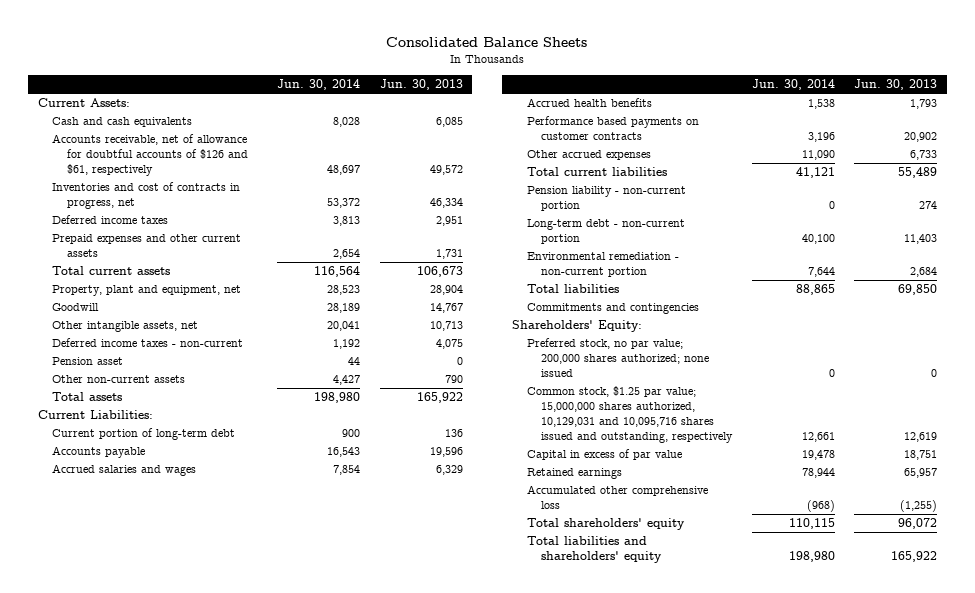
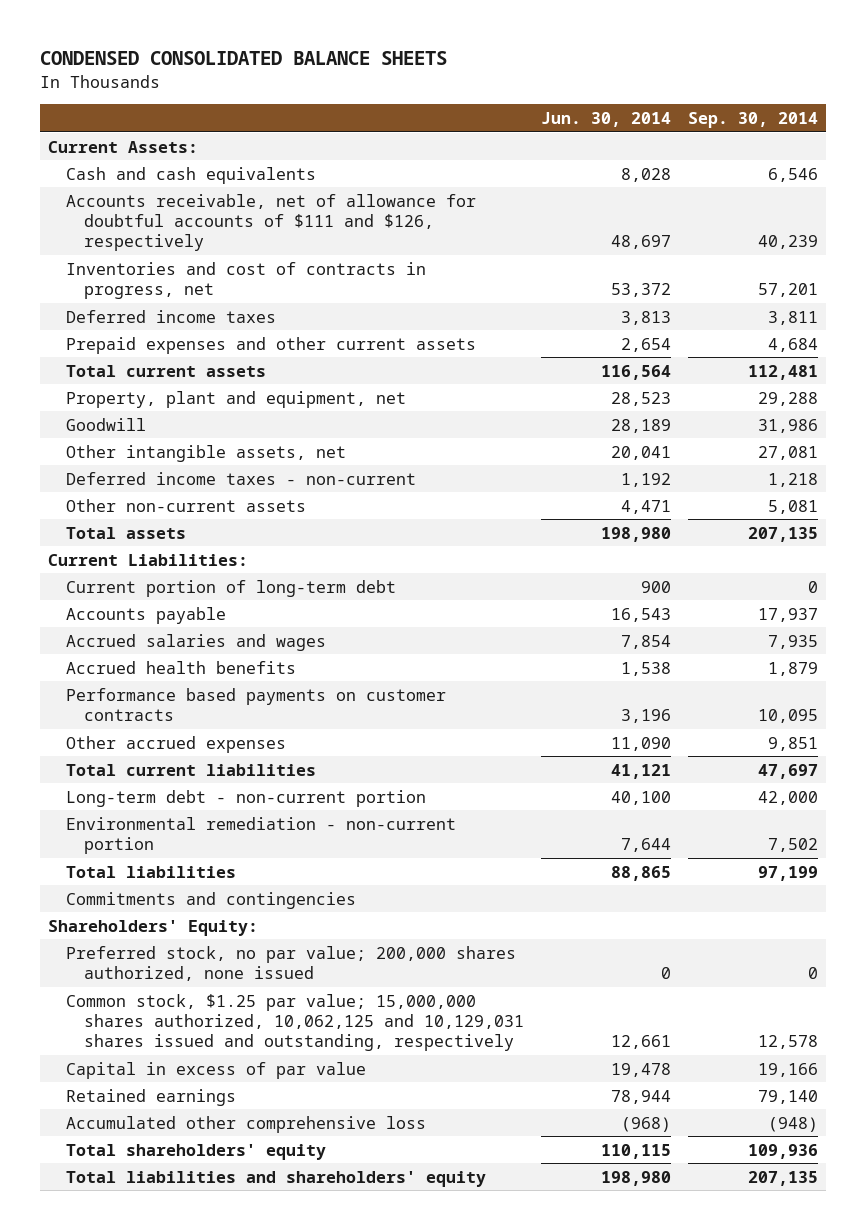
- Consolidated Balance Sheets
+ CONDENSED CONSOLIDATED BALANCE SHEETS
- | Jun. 30, 2014 | Jun. 30, 2013
+ | Jun. 30, 2014 | Sep. 30, 2014
- Accounts receivable, net of allowance for doubtful accounts of $126 and $61, respectively | 48,697 | 49,572
+ Accounts receivable, net of allowance for doubtful accounts of $111 and $126, respectively | 48,697 | 40,239
- Pension asset | 44 | 0
- Other non-current assets | 4,427 | 790
+ Other non-current assets | 4,471 | 5,081
- Pension liability - non-current portion | 0 | 274
- Preferred stock, no par value; 200,000 shares authorized; none issued | 0 | 0
- Common stock, $1.25 par value; 15,000,000 shares authorized, 10,129,031 and 10,095,716 shares issued and outstanding, respectively | 12,661 | 12,619
+ Preferred stock, no par value; 200,000 shares authorized, none issued | 0 | 0
+ Common stock, $1.25 par value; 15,000,000 shares authorized, 10,062,125 and 10,129,031 shares issued and outstanding, respectively | 12,661 | 12,578

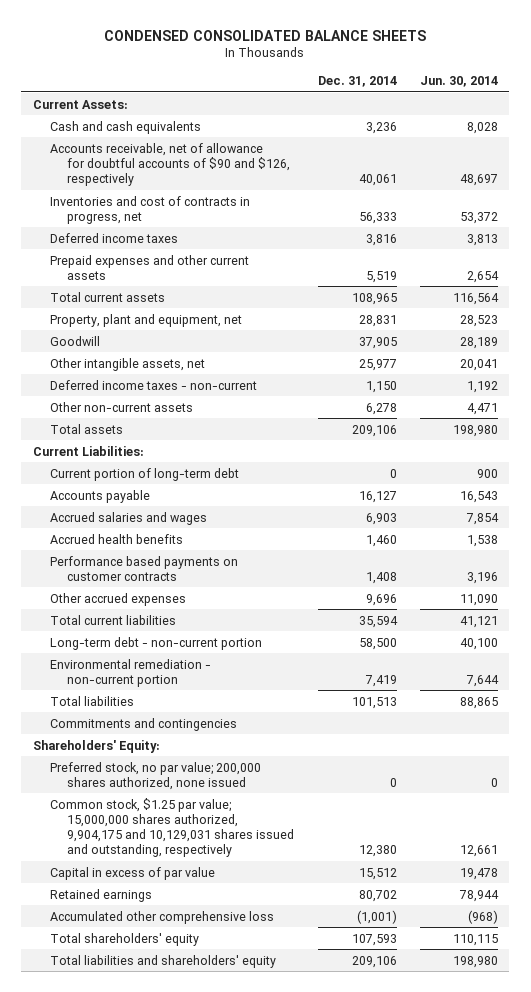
- | Jun. 30, 2014 | Sep. 30, 2014
+ | Dec. 31, 2014 | Jun. 30, 2014
- Accounts receivable, net of allowance for doubtful accounts of $111 and $126, respectively | 48,697 | 40,239
+ Accounts receivable, net of allowance for doubtful accounts of $90 and $126, respectively | 40,061 | 48,697
- Common stock, $1.25 par value; 15,000,000 shares authorized, 10,062,125 and 10,129,031 shares issued and outstanding, respectively | 12,661 | 12,578
+ Common stock, $1.25 par value; 15,000,000 shares authorized, 9,904,175 and 10,129,031 shares issued and outstanding, respectively | 12,380 | 12,661

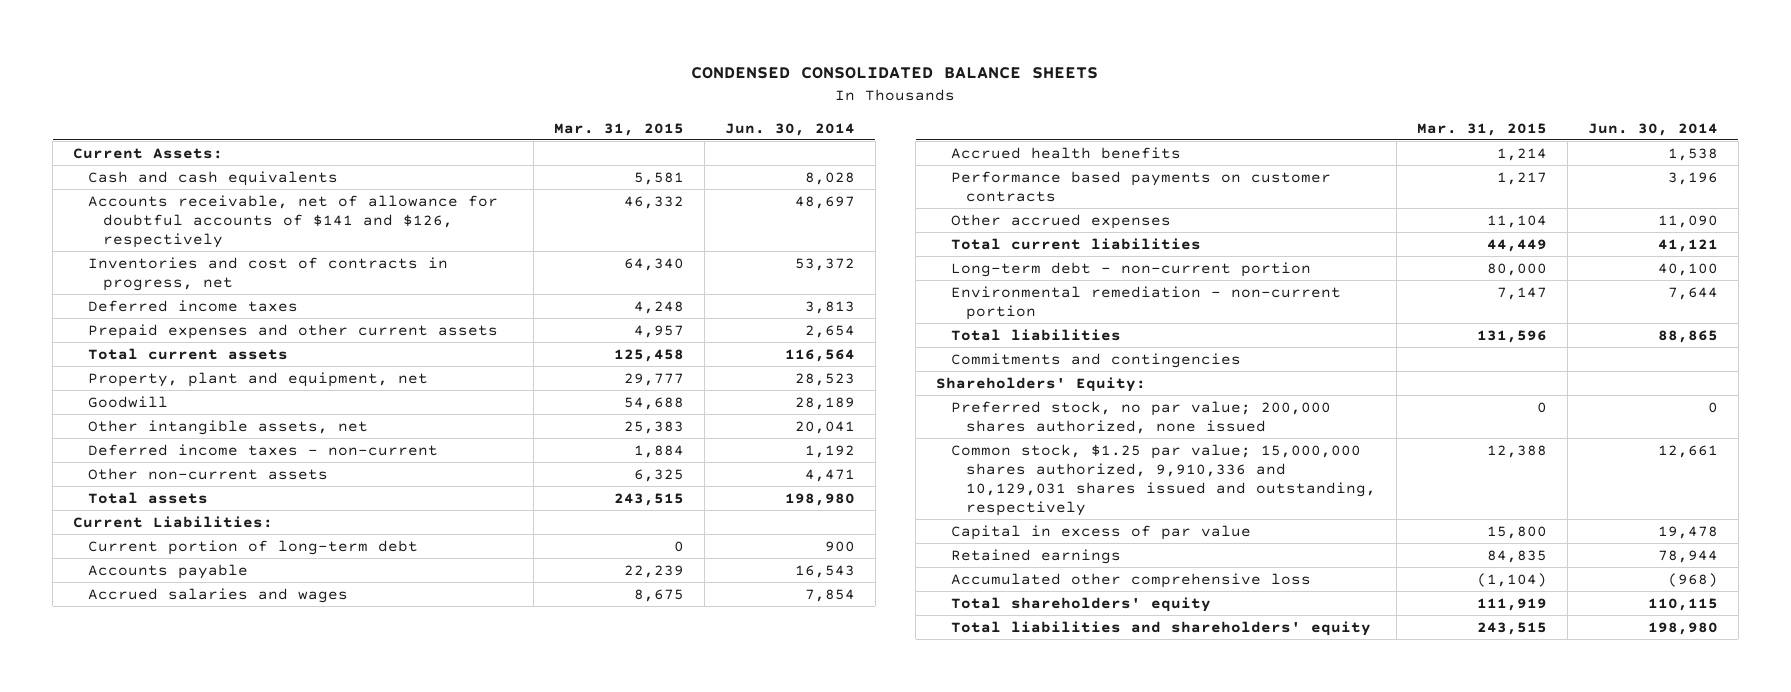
- | Dec. 31, 2014 | Jun. 30, 2014
+ | Mar. 31, 2015 | Jun. 30, 2014
- Accounts receivable, net of allowance for doubtful accounts of $90 and $126, respectively | 40,061 | 48,697
+ Accounts receivable, net of allowance for doubtful accounts of $141 and $126, respectively | 46,332 | 48,697
- Common stock, $1.25 par value; 15,000,000 shares authorized, 9,904,175 and 10,129,031 shares issued and outstanding, respectively | 12,380 | 12,661
+ Common stock, $1.25 par value; 15,000,000 shares authorized, 9,910,336 and 10,129,031 shares issued and outstanding, respectively | 12,388 | 12,661

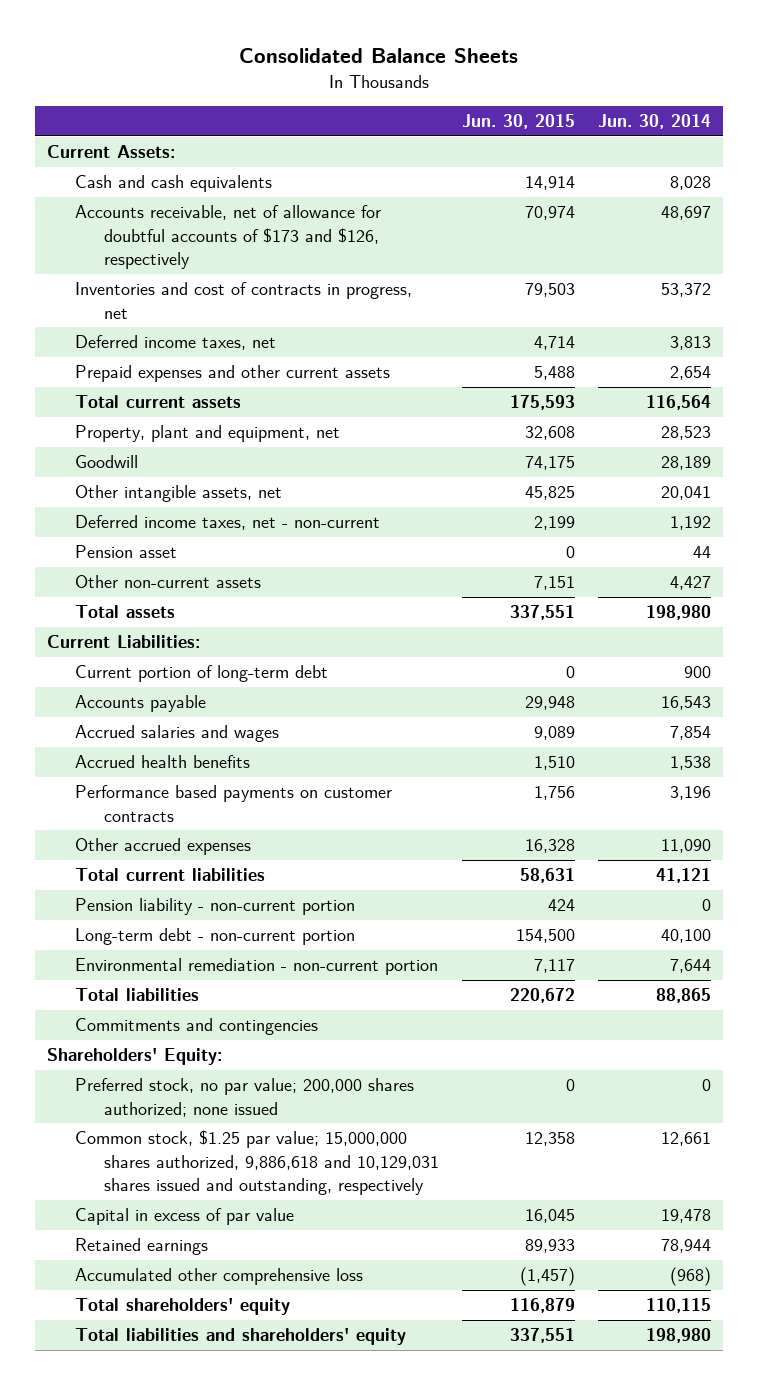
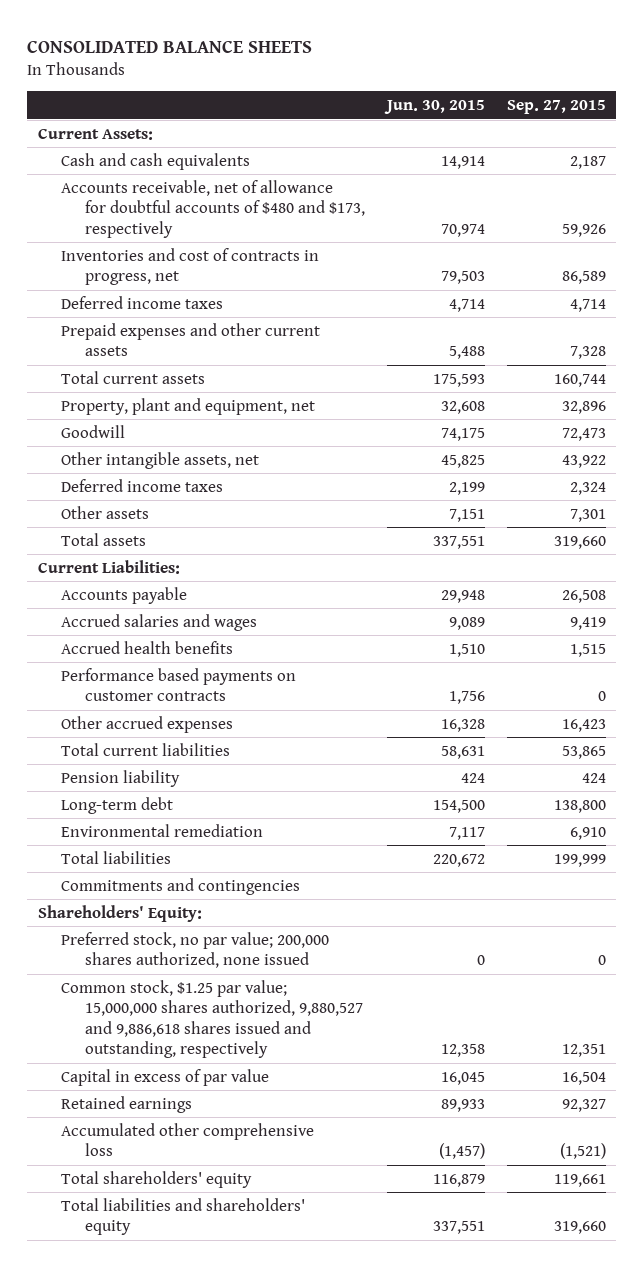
- Consolidated Balance Sheets
+ CONSOLIDATED BALANCE SHEETS
- | Jun. 30, 2015 | Jun. 30, 2014
+ | Jun. 30, 2015 | Sep. 27, 2015
- Accounts receivable, net of allowance for doubtful accounts of $173 and $126, respectively | 70,974 | 48,697
+ Accounts receivable, net of allowance for doubtful accounts of $480 and $173, respectively | 70,974 | 59,926
- Deferred income taxes, net | 4,714 | 3,813
+ Deferred income taxes | 4,714 | 4,714
- Deferred income taxes, net - non-current | 2,199 | 1,192
- Pension asset | 0 | 44
- Other non-current assets | 7,151 | 4,427
+ Deferred income taxes | 2,199 | 2,324
+ Other assets | 7,151 | 7,301
- Current portion of long-term debt | 0 | 900
- Pension liability - non-current portion | 424 | 0
- Long-term debt - non-current portion | 154,500 | 40,100
- Environmental remediation - non-current portion | 7,117 | 7,644
+ Pension liability | 424 | 424
+ Long-term debt | 154,500 | 138,800
+ Environmental remediation | 7,117 | 6,910
- Preferred stock, no par value; 200,000 shares authorized; none issued | 0 | 0
- Common stock, $1.25 par value; 15,000,000 shares authorized, 9,886,618 and 10,129,031 shares issued and outstanding, respectively | 12,358 | 12,661
+ Preferred stock, no par value; 200,000 shares authorized, none issued | 0 | 0
+ Common stock, $1.25 par value; 15,000,000 shares authorized, 9,880,527 and 9,886,618 shares issued and outstanding, respectively | 12,358 | 12,351

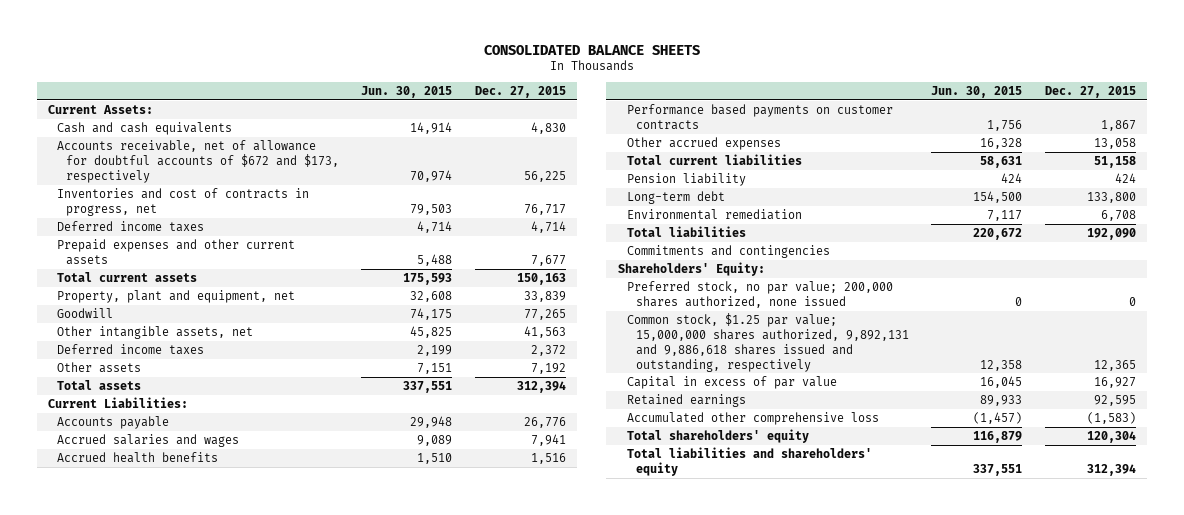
- | Jun. 30, 2015 | Sep. 27, 2015
+ | Jun. 30, 2015 | Dec. 27, 2015
- Accounts receivable, net of allowance for doubtful accounts of $480 and $173, respectively | 70,974 | 59,926
+ Accounts receivable, net of allowance for doubtful accounts of $672 and $173, respectively | 70,974 | 56,225
- Common stock, $1.25 par value; 15,000,000 shares authorized, 9,880,527 and 9,886,618 shares issued and outstanding, respectively | 12,358 | 12,351
+ Common stock, $1.25 par value; 15,000,000 shares authorized, 9,892,131 and 9,886,618 shares issued and outstanding, respectively | 12,358 | 12,365

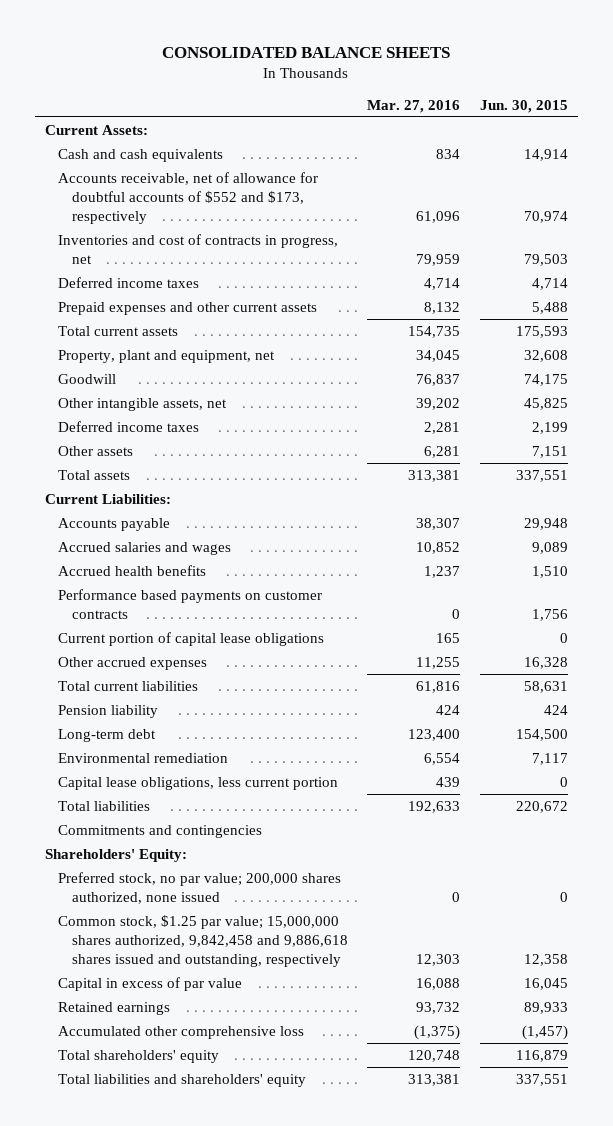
- | Jun. 30, 2015 | Dec. 27, 2015
+ | Mar. 27, 2016 | Jun. 30, 2015
- Accounts receivable, net of allowance for doubtful accounts of $672 and $173, respectively | 70,974 | 56,225
+ Accounts receivable, net of allowance for doubtful accounts of $552 and $173, respectively | 61,096 | 70,974
+ Current portion of capital lease obligations | 165 | 0
+ Capital lease obligations, less current portion | 439 | 0
- Common stock, $1.25 par value; 15,000,000 shares authorized, 9,892,131 and 9,886,618 shares issued and outstanding, respectively | 12,358 | 12,365
+ Common stock, $1.25 par value; 15,000,000 shares authorized, 9,842,458 and 9,886,618 shares issued and outstanding, respectively | 12,303 | 12,358

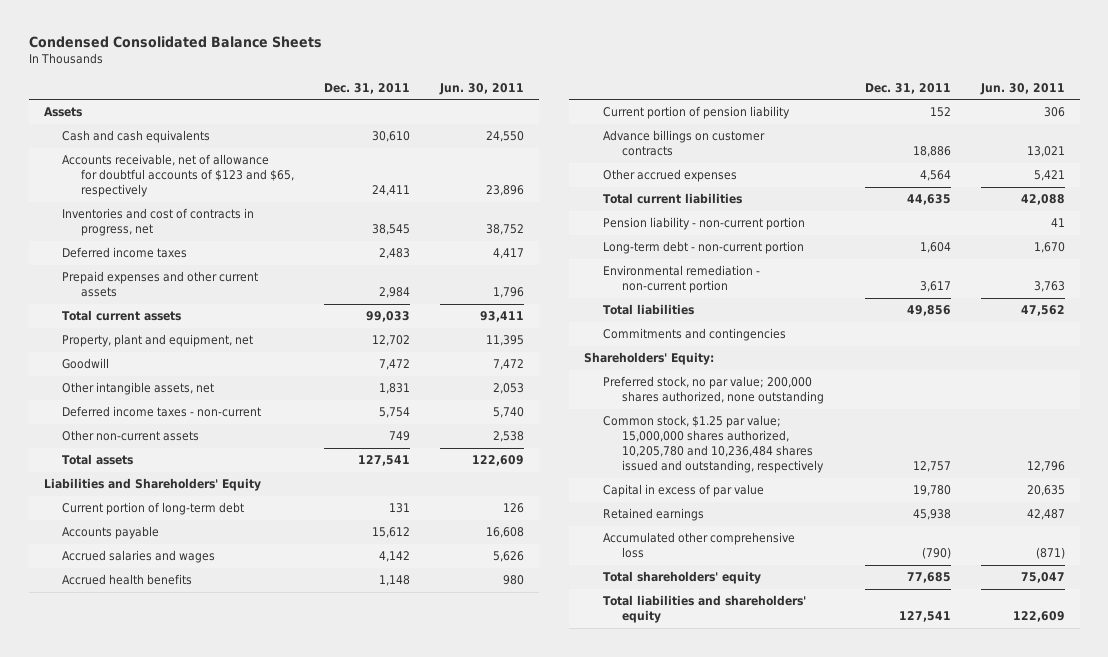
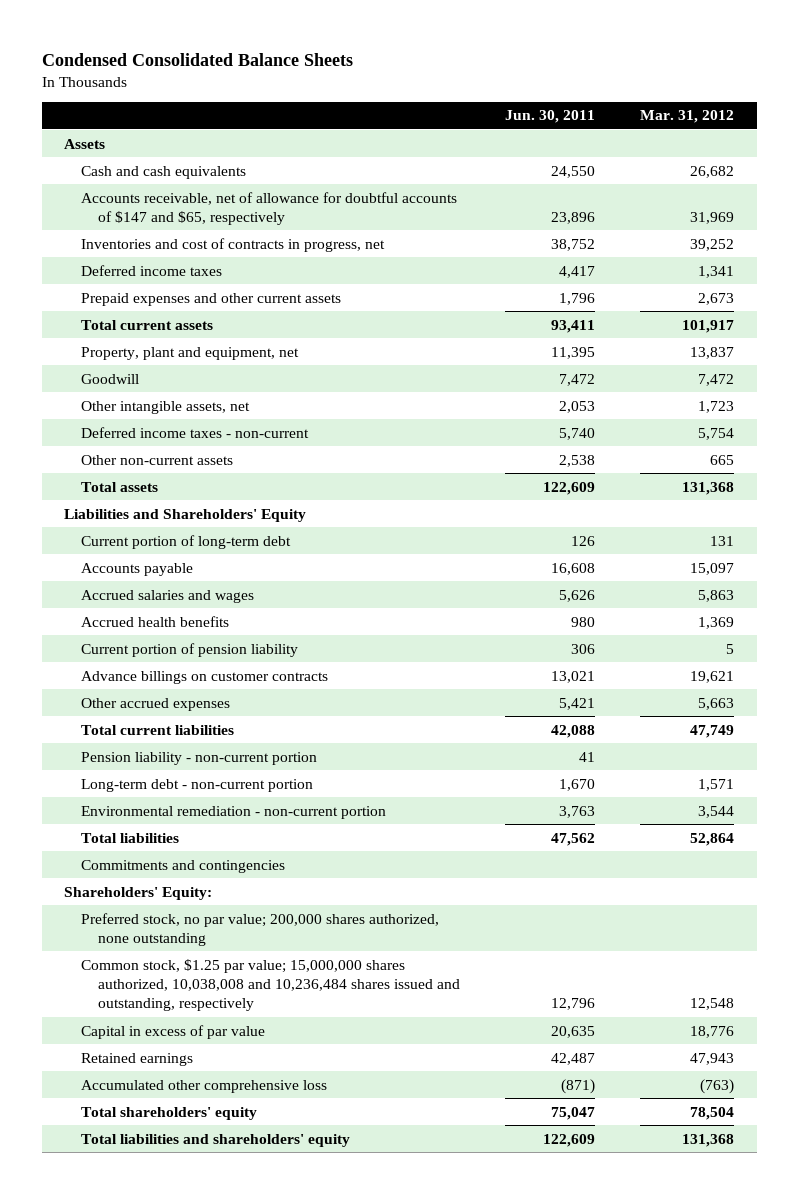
- | Dec. 31, 2011 | Jun. 30, 2011
+ | Jun. 30, 2011 | Mar. 31, 2012
- Accounts receivable, net of allowance for doubtful accounts of $123 and $65, respectively | 24,411 | 23,896
+ Accounts receivable, net of allowance for doubtful accounts of $147 and $65, respectively | 23,896 | 31,969
- Common stock, $1.25 par value; 15,000,000 shares authorized, 10,205,780 and 10,236,484 shares issued and outstanding, respectively | 12,757 | 12,796
+ Common stock, $1.25 par value; 15,000,000 shares authorized, 10,038,008 and 10,236,484 shares issued and outstanding, respectively | 12,796 | 12,548

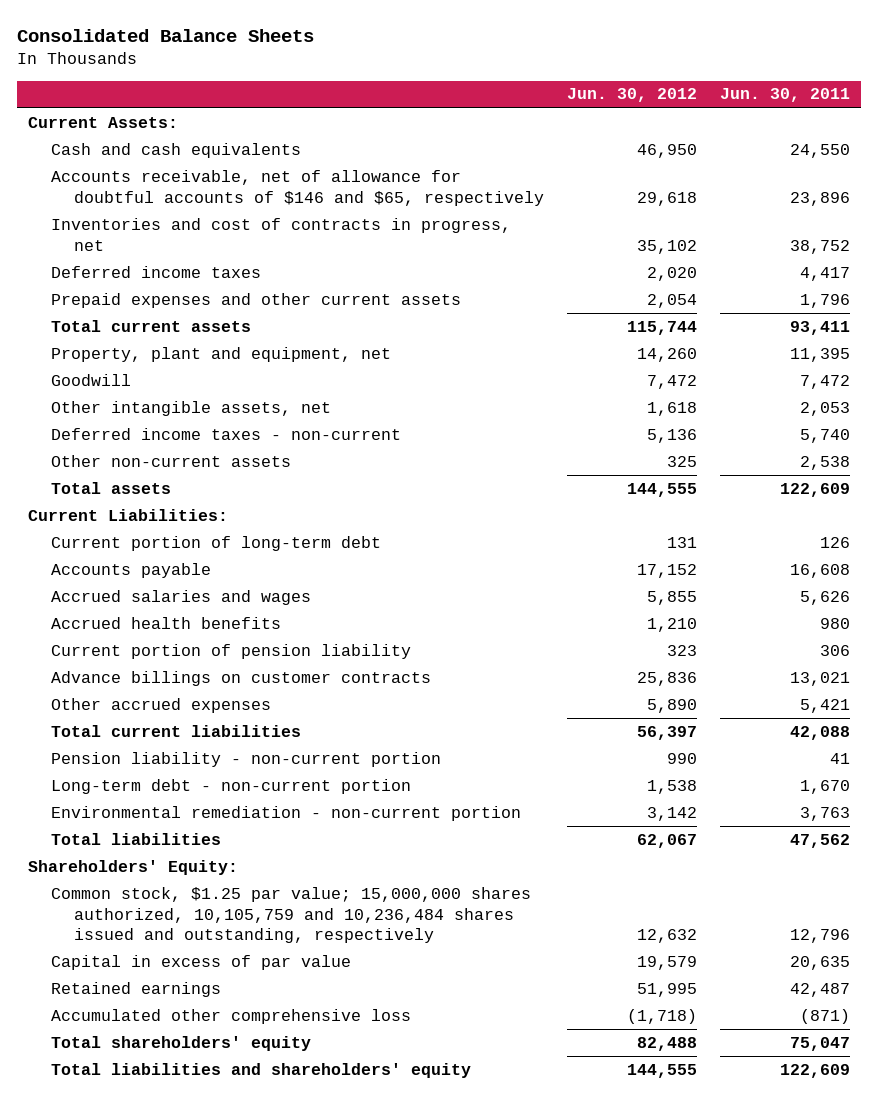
- Condensed Consolidated Balance Sheets
+ Consolidated Balance Sheets
- | Jun. 30, 2011 | Mar. 31, 2012
+ | Jun. 30, 2012 | Jun. 30, 2011
- Assets
+ Current Assets:
- Accounts receivable, net of allowance for doubtful accounts of $147 and $65, respectively | 23,896 | 31,969
+ Accounts receivable, net of allowance for doubtful accounts of $146 and $65, respectively | 29,618 | 23,896
- Liabilities and Shareholders' Equity
+ Current Liabilities:
- Commitments and contingencies
- Preferred stock, no par value; 200,000 shares authorized, none outstanding
- Common stock, $1.25 par value; 15,000,000 shares authorized, 10,038,008 and 10,236,484 shares issued and outstanding, respectively | 12,796 | 12,548
+ Common stock, $1.25 par value; 15,000,000 shares authorized, 10,105,759 and 10,236,484 shares issued and outstanding, respectively | 12,632 | 12,796

